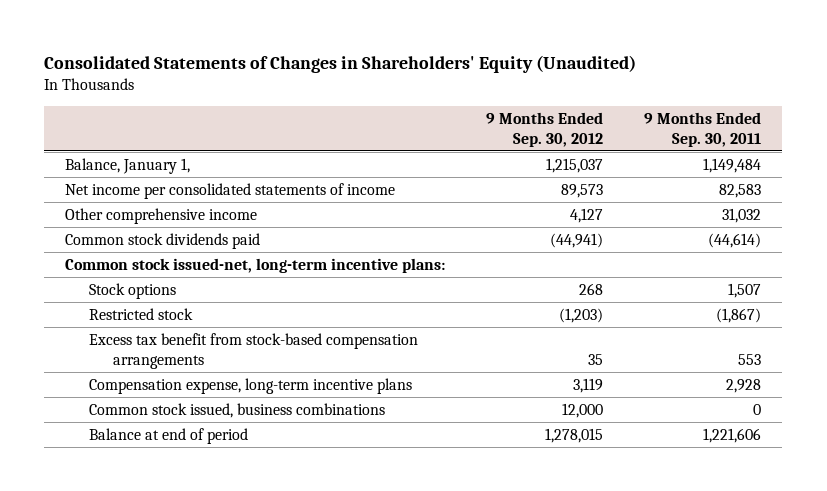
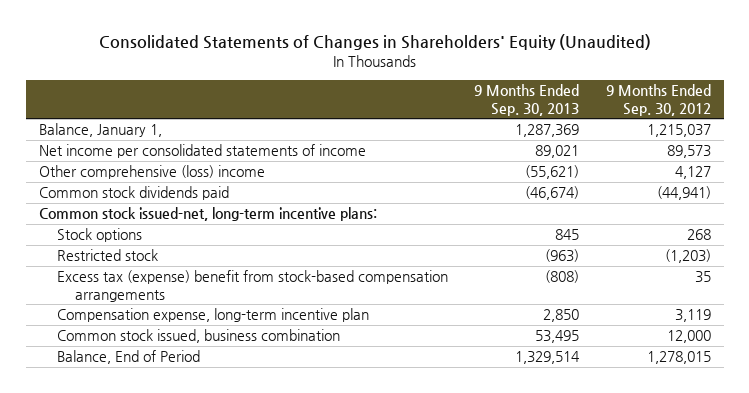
- | 9 Months Ended Sep. 30, 2012 | 9 Months Ended Sep. 30, 2011
+ | 9 Months Ended Sep. 30, 2013 | 9 Months Ended Sep. 30, 2012
- Other comprehensive income | 4,127 | 31,032
+ Other comprehensive (loss) income | (55,621) | 4,127
- Excess tax benefit from stock-based compensation arrangements | 35 | 553
- Compensation expense, long-term incentive plans | 3,119 | 2,928
- Common stock issued, business combinations | 12,000 | 0
- Balance at end of period | 1,278,015 | 1,221,606
+ Excess tax (expense) benefit from stock-based compensation arrangements | (808) | 35
+ Compensation expense, long-term incentive plan | 2,850 | 3,119
+ Common stock issued, business combination | 53,495 | 12,000
+ Balance, End of Period | 1,329,514 | 1,278,015

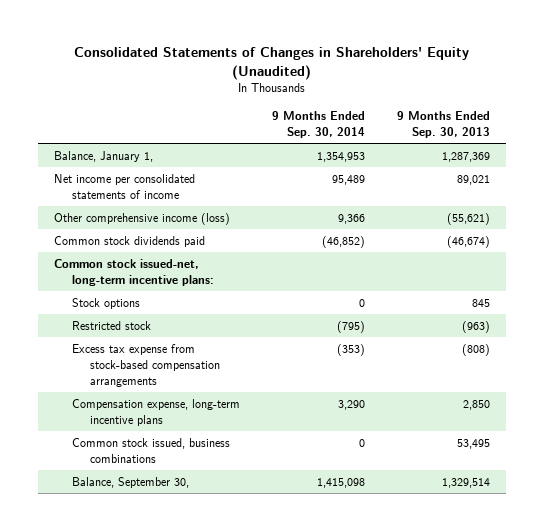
- | 9 Months Ended Sep. 30, 2013 | 9 Months Ended Sep. 30, 2012
+ | 9 Months Ended Sep. 30, 2014 | 9 Months Ended Sep. 30, 2013
- Other comprehensive (loss) income | (55,621) | 4,127
+ Other comprehensive income (loss) | 9,366 | (55,621)
- Excess tax (expense) benefit from stock-based compensation arrangements | (808) | 35
- Compensation expense, long-term incentive plan | 2,850 | 3,119
- Common stock issued, business combination | 53,495 | 12,000
- Balance, End of Period | 1,329,514 | 1,278,015
+ Excess tax expense from stock-based compensation arrangements | (353) | (808)
+ Compensation expense, long-term incentive plans | 3,290 | 2,850
+ Common stock issued, business combinations | 0 | 53,495
+ Balance, September 30, | 1,415,098 | 1,329,514

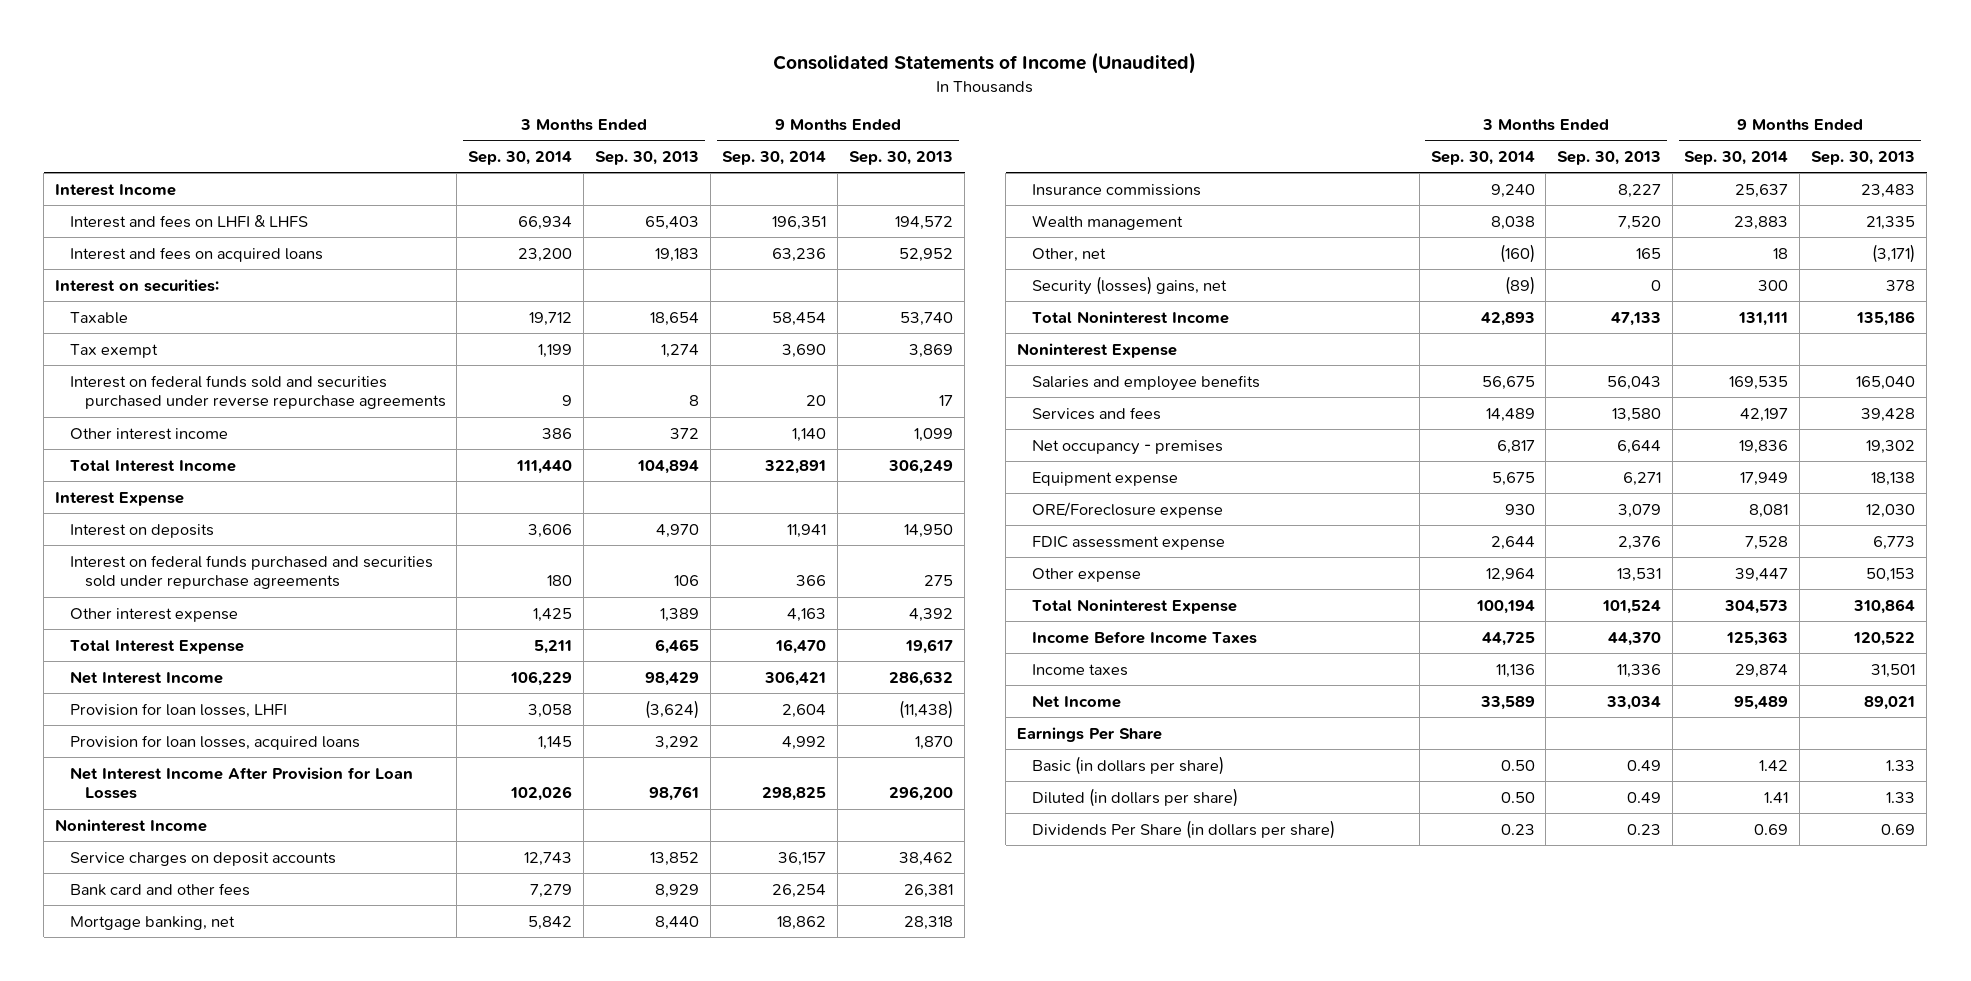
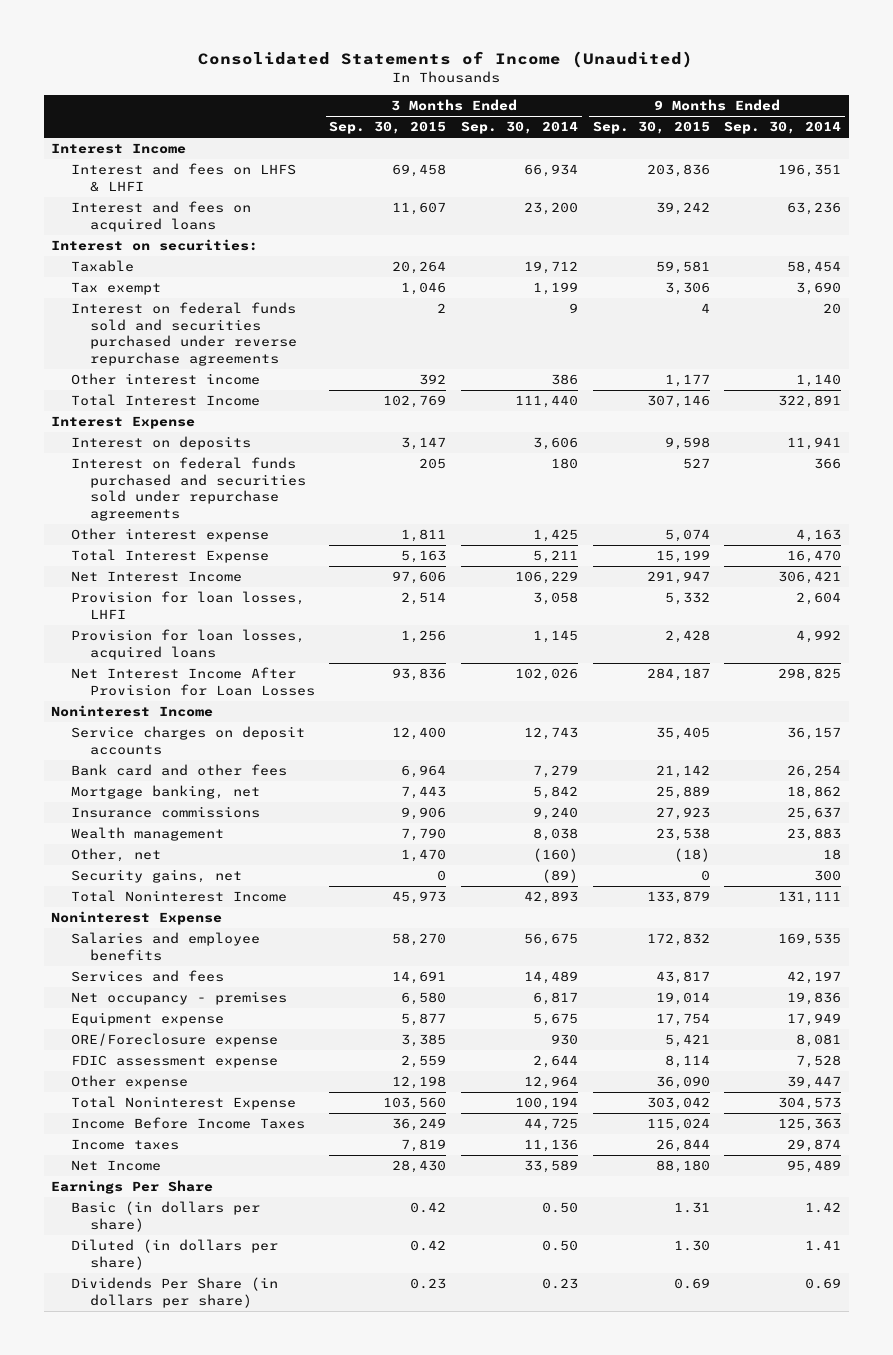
- | 3 Months Ended Sep. 30, 2014 | 3 Months Ended Sep. 30, 2013 | 9 Months Ended Sep. 30, 2014 | 9 Months Ended Sep. 30, 2013
+ | 3 Months Ended Sep. 30, 2015 | 3 Months Ended Sep. 30, 2014 | 9 Months Ended Sep. 30, 2015 | 9 Months Ended Sep. 30, 2014
- Interest and fees on LHFI & LHFS | 66,934 | 65,403 | 196,351 | 194,572
+ Interest and fees on LHFS & LHFI | 69,458 | 66,934 | 203,836 | 196,351
- Security (losses) gains, net | (89) | 0 | 300 | 378
+ Security gains, net | 0 | (89) | 0 | 300

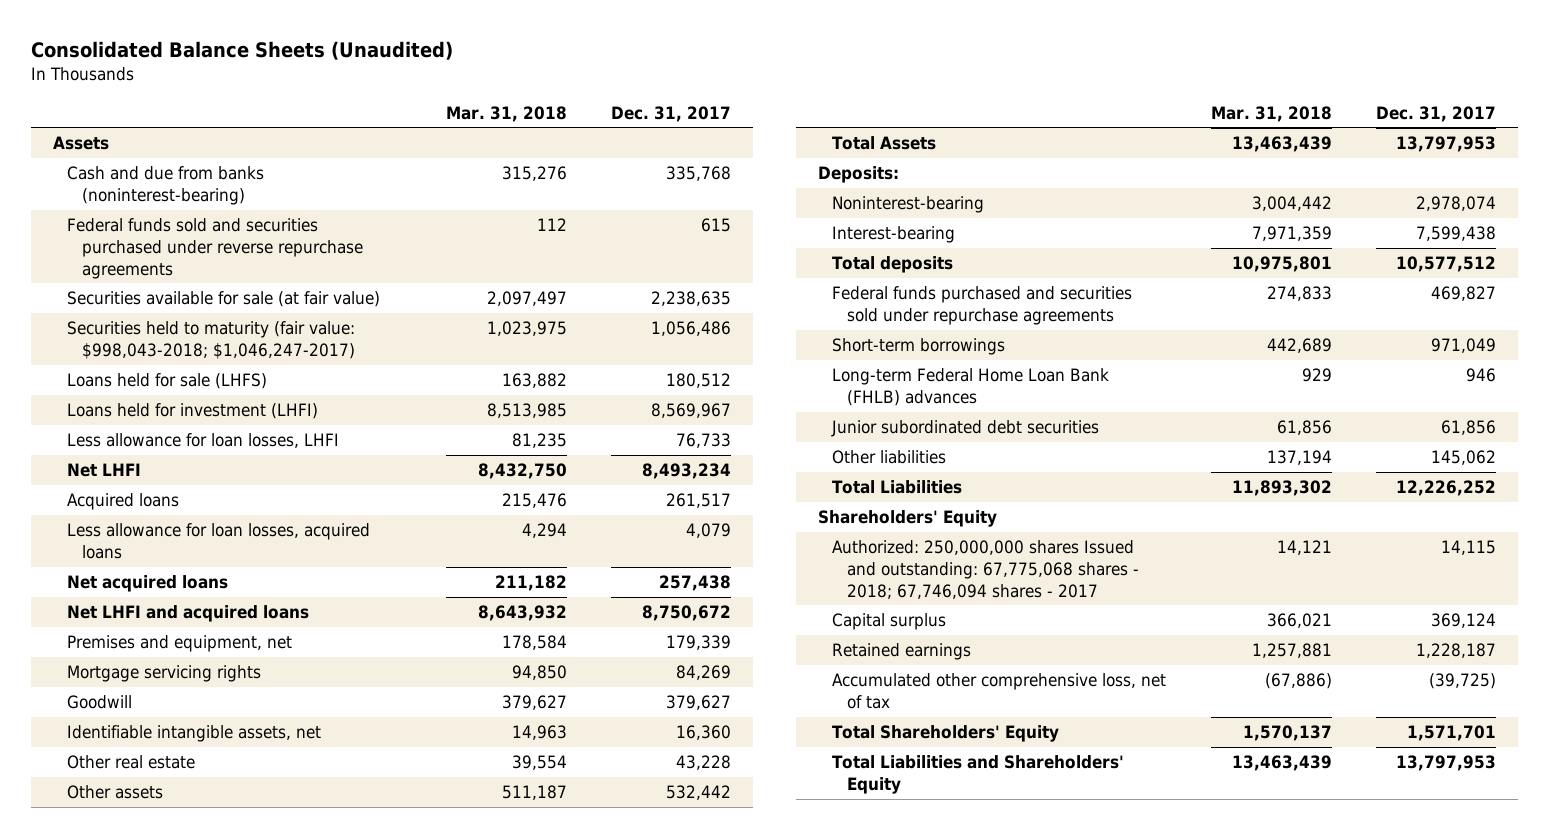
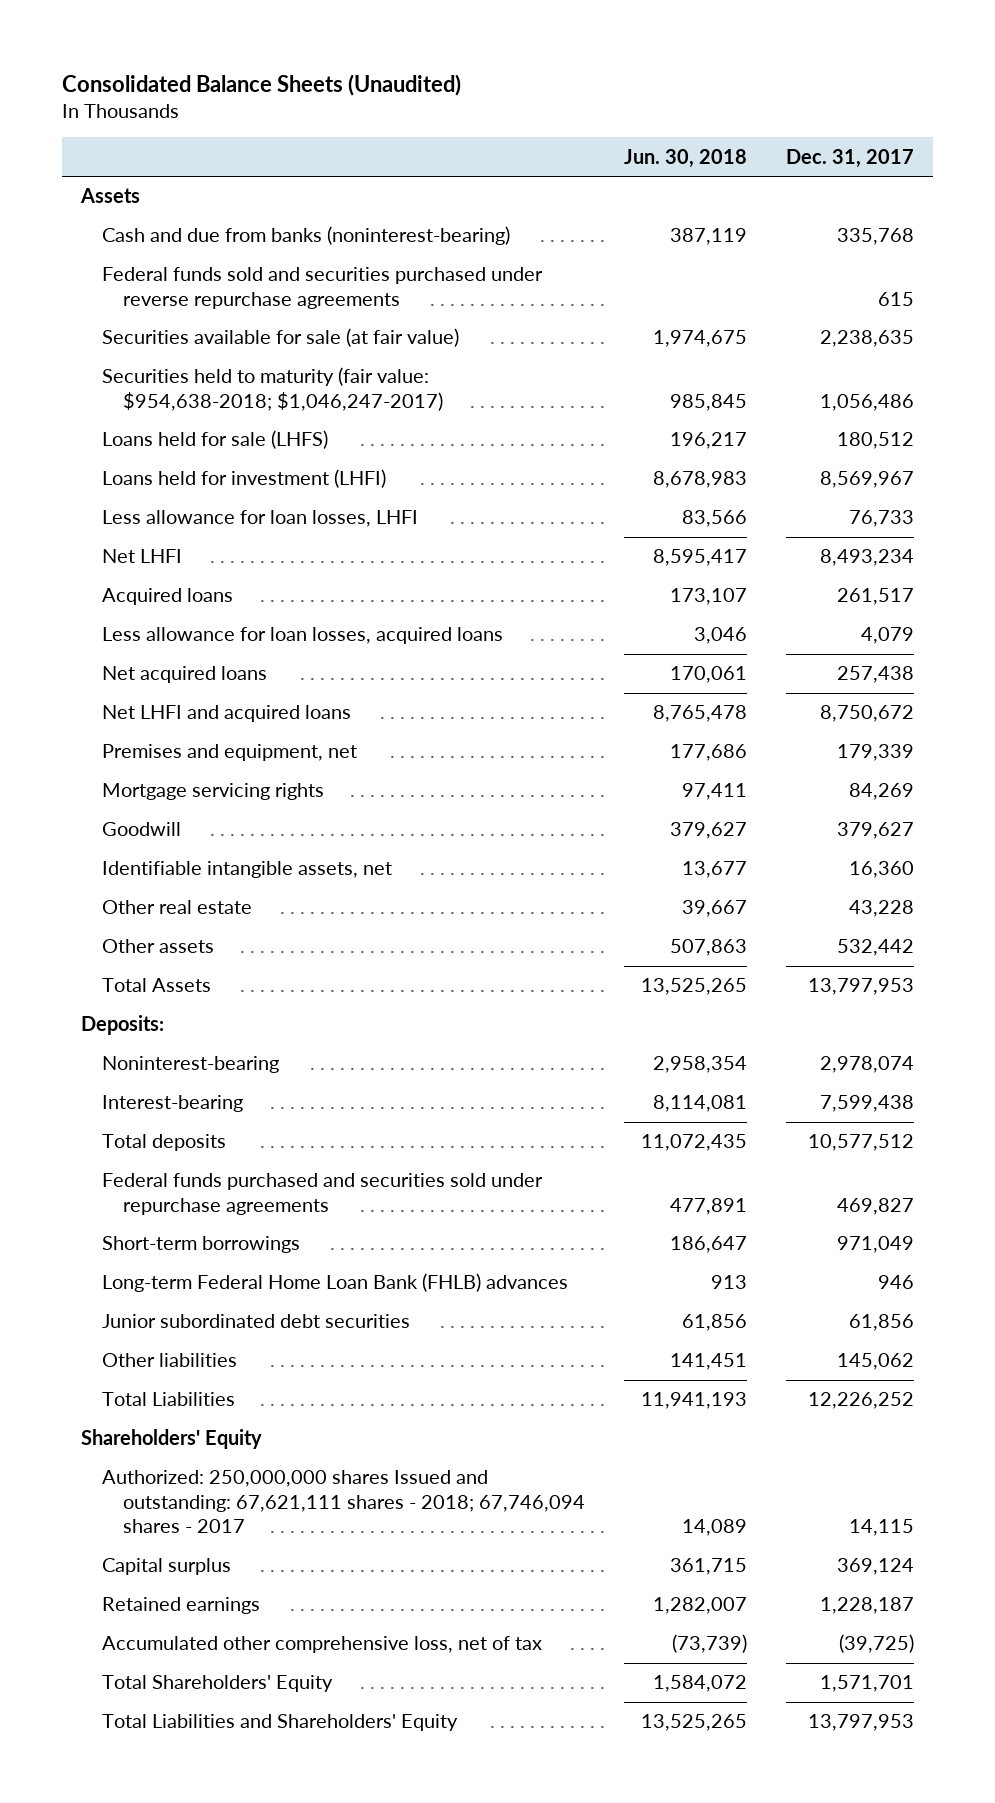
- | Mar. 31, 2018 | Dec. 31, 2017
+ | Jun. 30, 2018 | Dec. 31, 2017
- Securities held to maturity (fair value: $998,043-2018; $1,046,247-2017) | 1,023,975 | 1,056,486
+ Securities held to maturity (fair value: $954,638-2018; $1,046,247-2017) | 985,845 | 1,056,486
- Authorized: 250,000,000 shares Issued and outstanding: 67,775,068 shares - 2018; 67,746,094 shares - 2017 | 14,121 | 14,115
+ Authorized: 250,000,000 shares Issued and outstanding: 67,621,111 shares - 2018; 67,746,094 shares - 2017 | 14,089 | 14,115

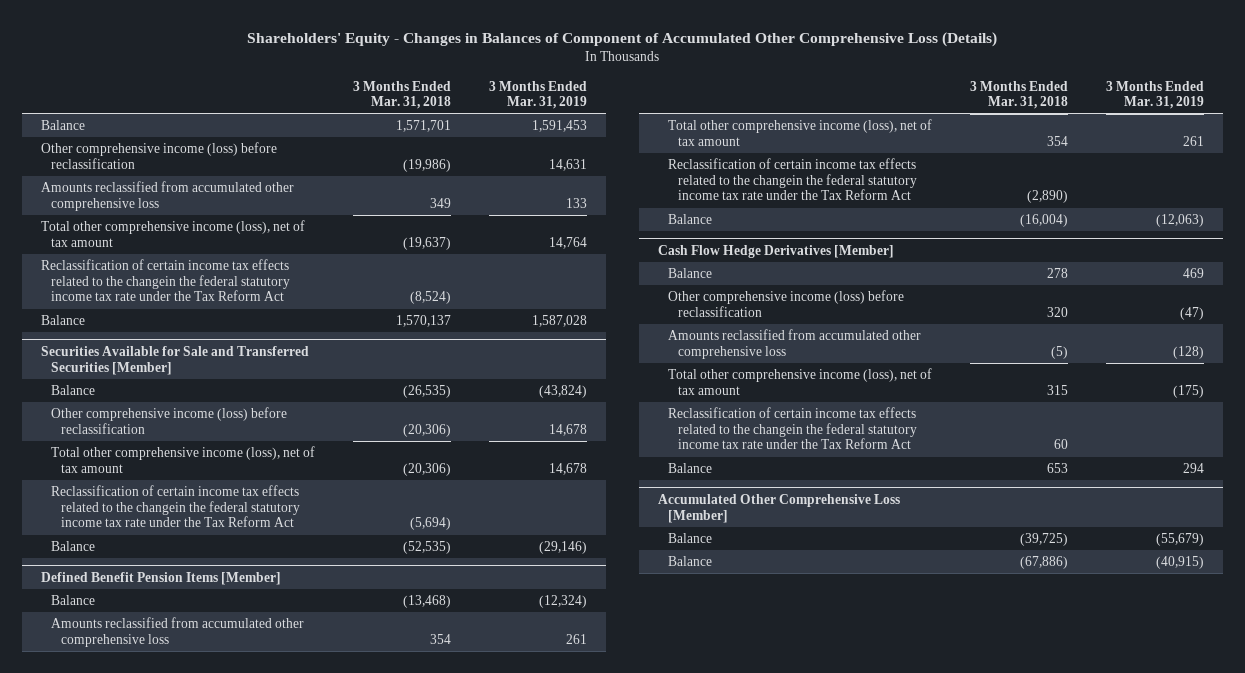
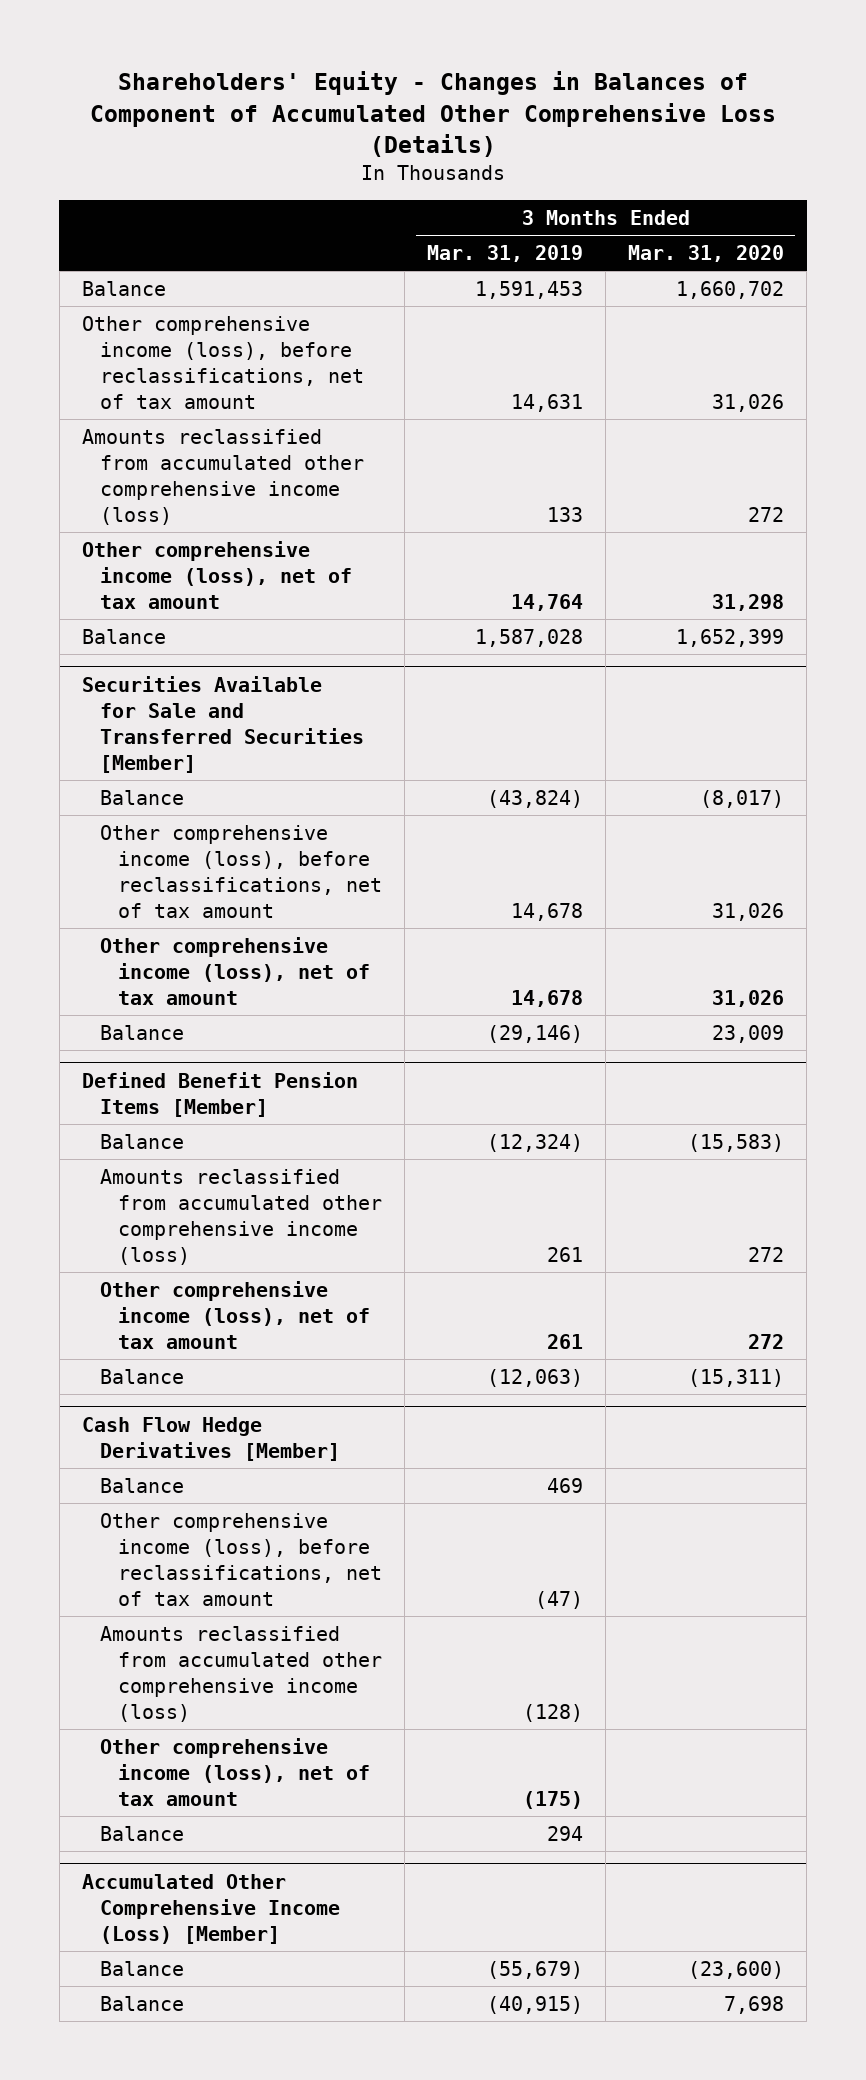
- | 3 Months Ended Mar. 31, 2018 | 3 Months Ended Mar. 31, 2019
+ | 3 Months Ended Mar. 31, 2019 | 3 Months Ended Mar. 31, 2020
- Other comprehensive income (loss) before reclassification | (19,986) | 14,631
- Amounts reclassified from accumulated other comprehensive loss | 349 | 133
- Total other comprehensive income (loss), net of tax amount | (19,637) | 14,764
- Reclassification of certain income tax effects related to the changein the federal statutory income tax rate under the Tax Reform Act | (8,524) |
+ Other comprehensive income (loss), before reclassifications, net of tax amount | 14,631 | 31,026
+ Amounts reclassified from accumulated other comprehensive income (loss) | 133 | 272
+ Other comprehensive income (loss), net of tax amount | 14,764 | 31,298
@ Securities Available for Sale and Transferred Securities [Member]
- Other comprehensive income (loss) before reclassification | (20,306) | 14,678
- Total other comprehensive income (loss), net of tax amount | (20,306) | 14,678
- Reclassification of certain income tax effects related to the changein the federal statutory income tax rate under the Tax Reform Act | (5,694) |
+ Other comprehensive income (loss), before reclassifications, net of tax amount | 14,678 | 31,026
+ Other comprehensive income (loss), net of tax amount | 14,678 | 31,026
@ Defined Benefit Pension Items [Member]
- Amounts reclassified from accumulated other comprehensive loss | 354 | 261
- Total other comprehensive income (loss), net of tax amount | 354 | 261
- Reclassification of certain income tax effects related to the changein the federal statutory income tax rate under the Tax Reform Act | (2,890) |
+ Amounts reclassified from accumulated other comprehensive income (loss) | 261 | 272
+ Other comprehensive income (loss), net of tax amount | 261 | 272
@ Cash Flow Hedge Derivatives [Member]
- Other comprehensive income (loss) before reclassification | 320 | (47)
- Amounts reclassified from accumulated other comprehensive loss | (5) | (128)
- Total other comprehensive income (loss), net of tax amount | 315 | (175)
- Reclassification of certain income tax effects related to the changein the federal statutory income tax rate under the Tax Reform Act | 60 |
+ Other comprehensive income (loss), before reclassifications, net of tax amount | (47) |
+ Amounts reclassified from accumulated other comprehensive income (loss) | (128) |
+ Other comprehensive income (loss), net of tax amount | (175) |
- Accumulated Other Comprehensive Loss [Member]
+ Accumulated Other Comprehensive Income (Loss) [Member]

